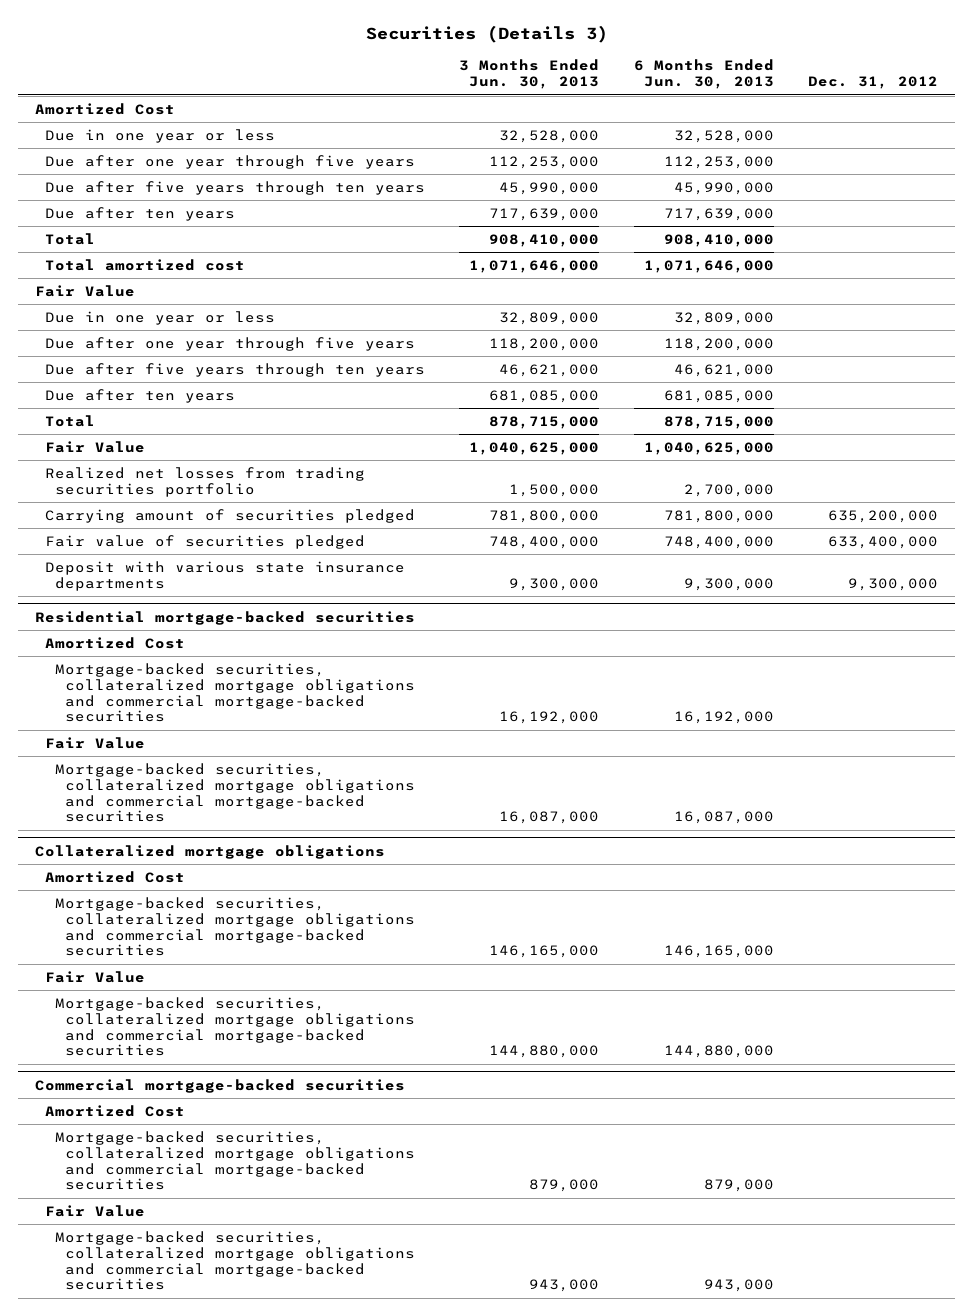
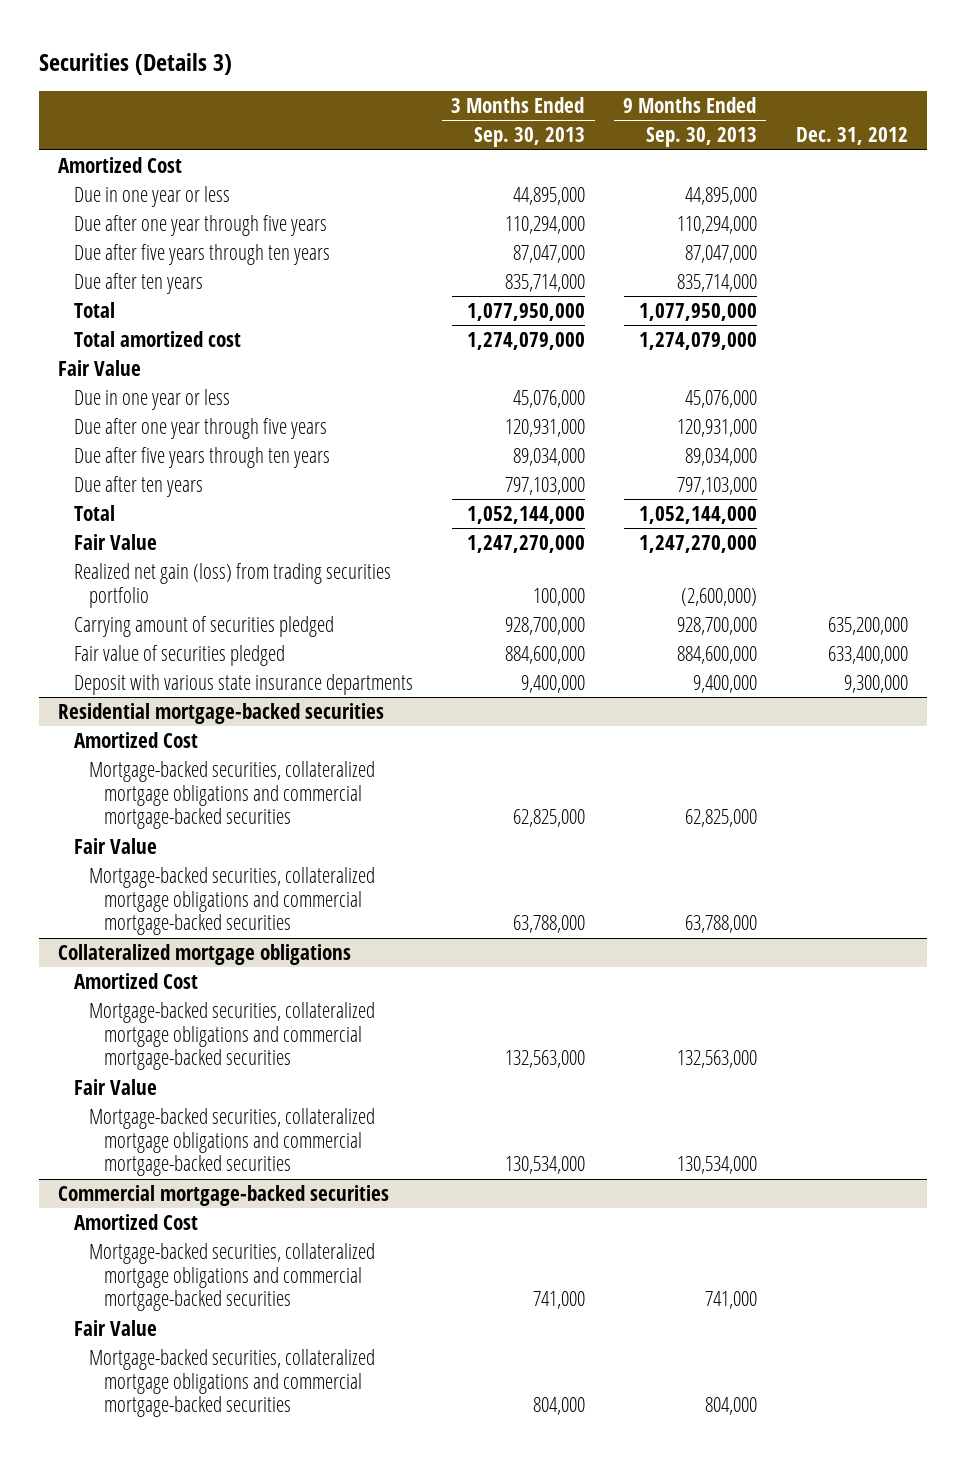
- | 3 Months Ended Jun. 30, 2013 | 6 Months Ended Jun. 30, 2013 | Dec. 31, 2012
+ | 3 Months Ended Sep. 30, 2013 | 9 Months Ended Sep. 30, 2013 | Dec. 31, 2012
- Realized net losses from trading securities portfolio | 1,500,000 | 2,700,000 |
+ Realized net gain (loss) from trading securities portfolio | 100,000 | (2,600,000) |

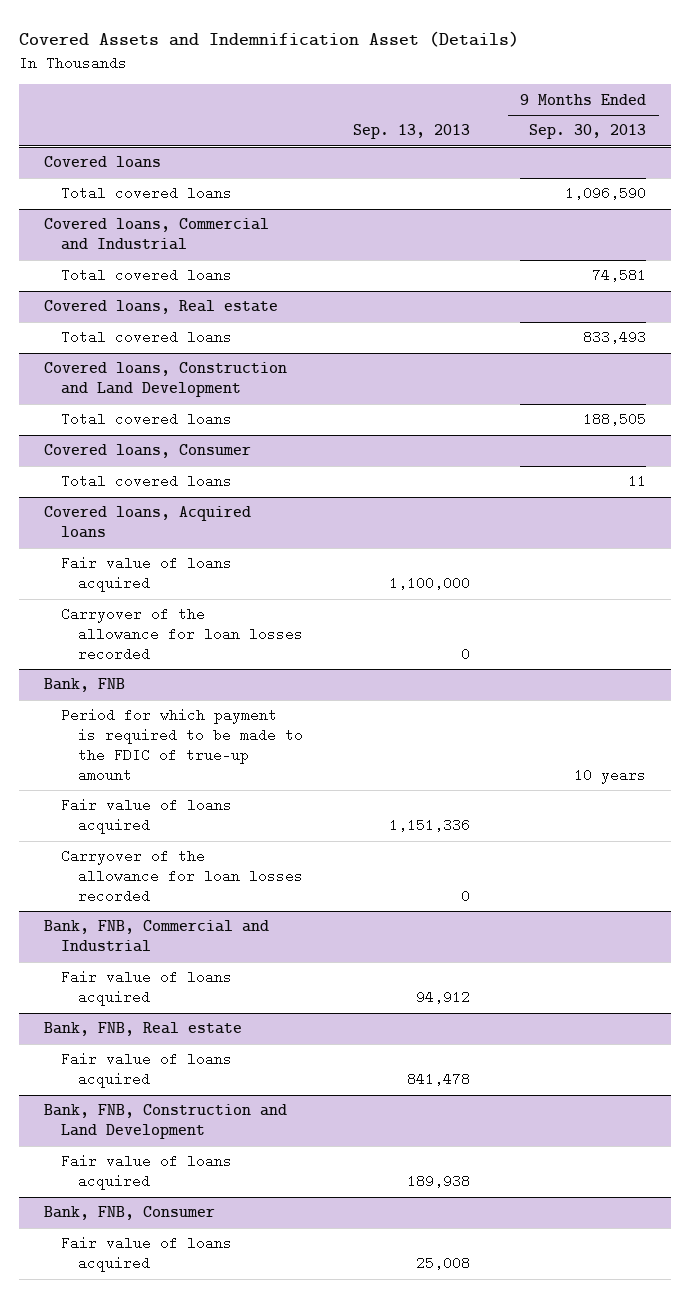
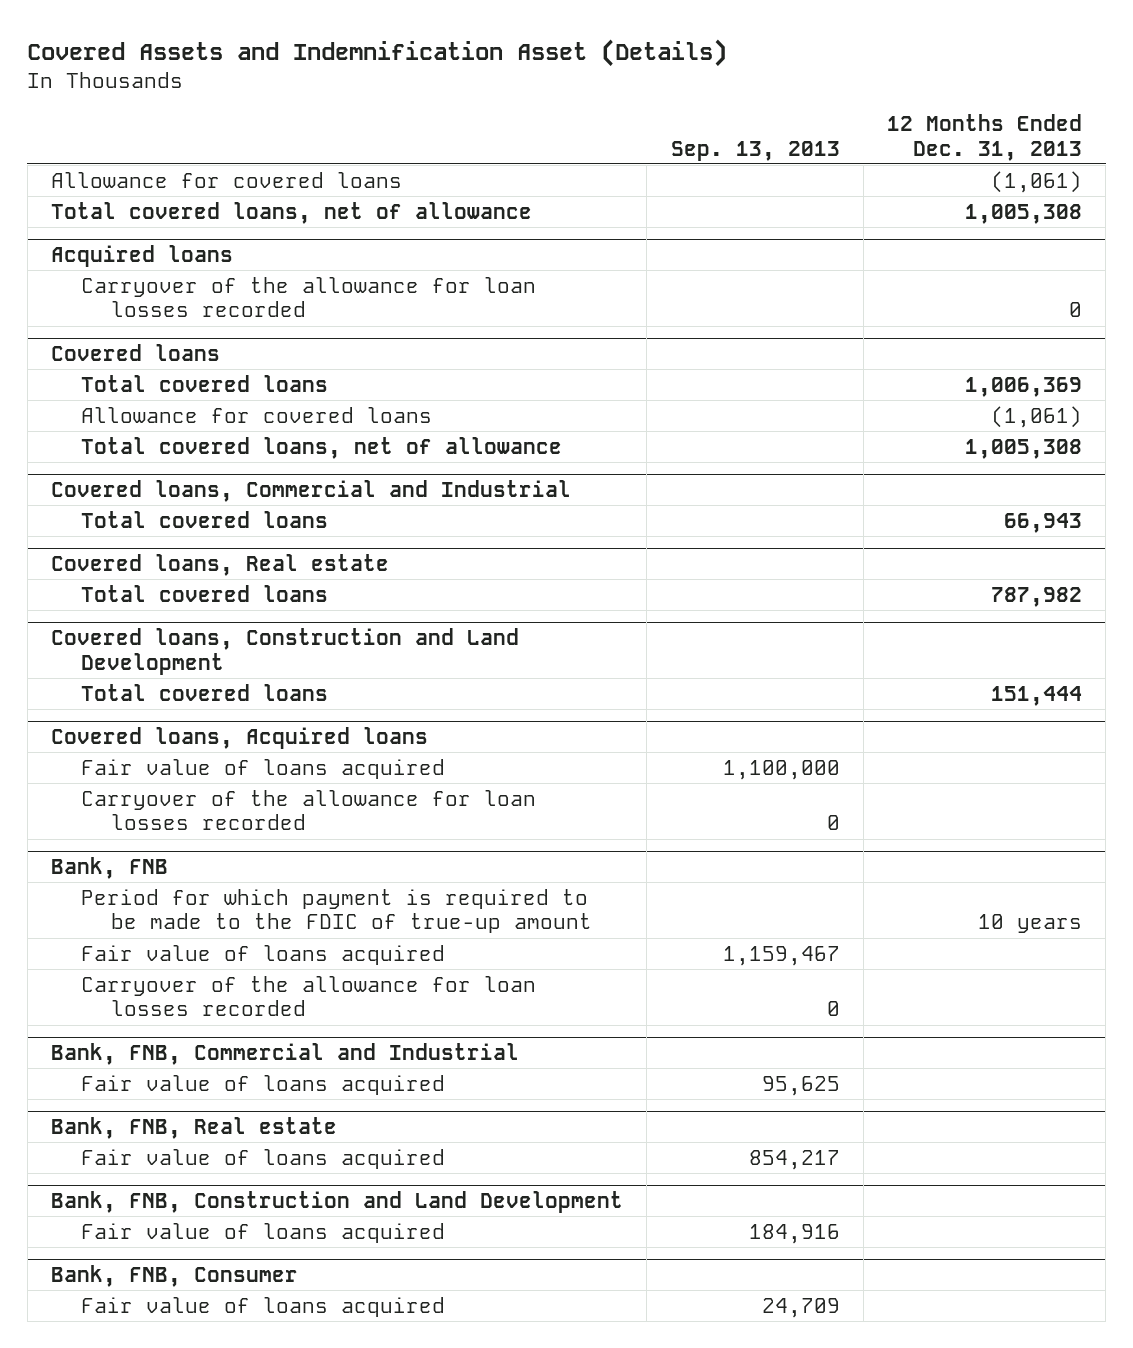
- | Sep. 13, 2013 | 9 Months Ended Sep. 30, 2013
+ | Sep. 13, 2013 | 12 Months Ended Dec. 31, 2013
+ Allowance for covered loans | | (1,061)
+ Total covered loans, net of allowance | | 1,005,308
+ Acquired loans
+ Carryover of the allowance for loan losses recorded | | 0
@ Covered loans
+ Allowance for covered loans | | (1,061)
+ Total covered loans, net of allowance | | 1,005,308
- Covered loans, Consumer
- Total covered loans | | 11
@ Bank, FNB
- Fair value of loans acquired | 1,151,336 |
+ Fair value of loans acquired | 1,159,467 |
@ Bank, FNB, Commercial and Industrial
- Fair value of loans acquired | 94,912 |
+ Fair value of loans acquired | 95,625 |
@ Bank, FNB, Real estate
- Fair value of loans acquired | 841,478 |
+ Fair value of loans acquired | 854,217 |
@ Bank, FNB, Construction and Land Development
- Fair value of loans acquired | 189,938 |
+ Fair value of loans acquired | 184,916 |
@ Bank, FNB, Consumer
- Fair value of loans acquired | 25,008 |
+ Fair value of loans acquired | 24,709 |

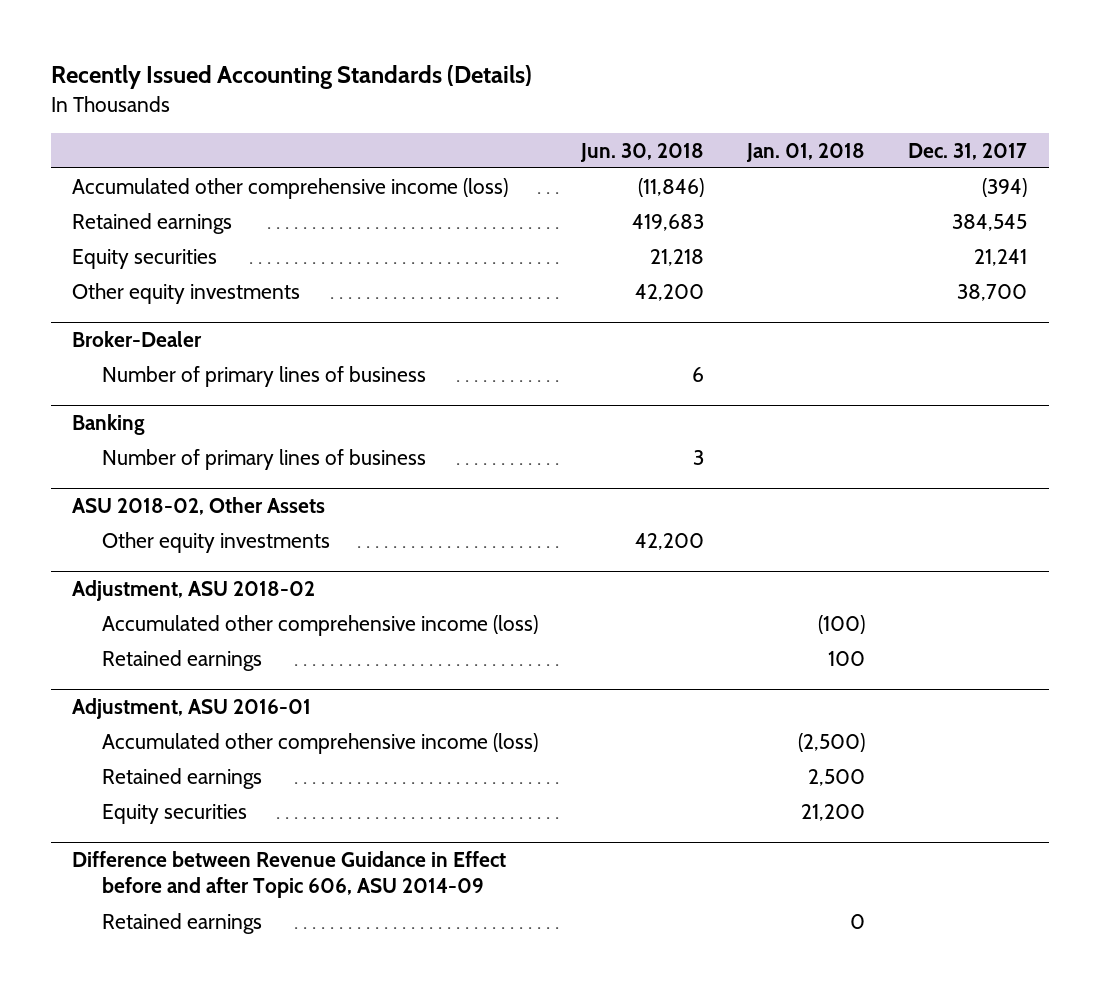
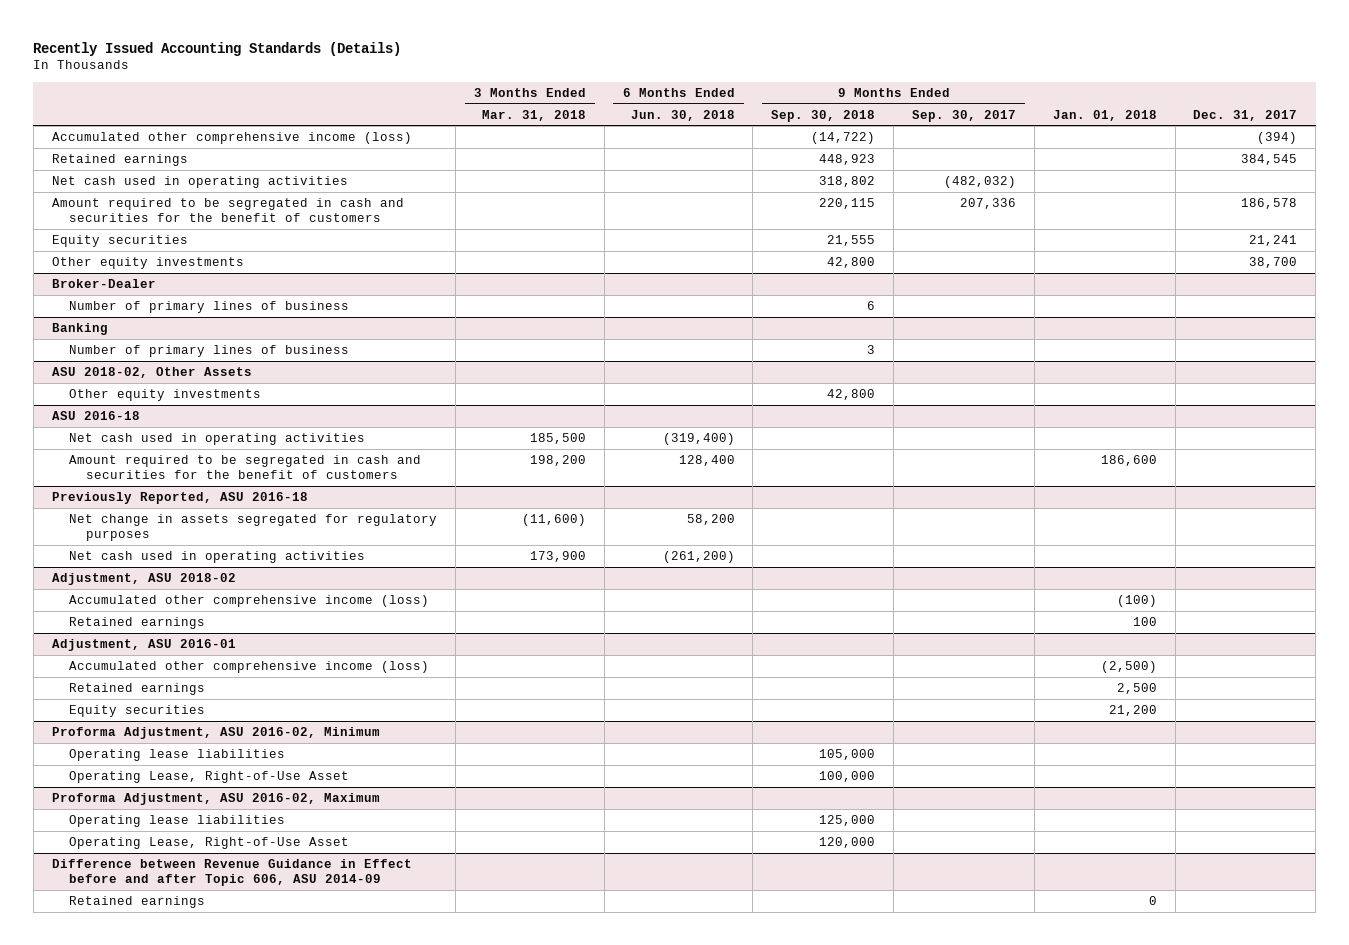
- | Jun. 30, 2018 | Jan. 01, 2018 | Dec. 31, 2017
+ | 3 Months Ended Mar. 31, 2018 | 6 Months Ended Jun. 30, 2018 | 9 Months Ended Sep. 30, 2018 | 9 Months Ended Sep. 30, 2017 | Jan. 01, 2018 | Dec. 31, 2017
+ Net cash used in operating activities | | | 318,802 | (482,032) | |
+ Amount required to be segregated in cash and securities for the benefit of customers | | | 220,115 | 207,336 | | 186,578
+ ASU 2016-18
+ Net cash used in operating activities | 185,500 | (319,400) | | | |
+ Amount required to be segregated in cash and securities for the benefit of customers | 198,200 | 128,400 | | | 186,600 |
+ Previously Reported, ASU 2016-18
+ Net change in assets segregated for regulatory purposes | (11,600) | 58,200 | | | |
+ Net cash used in operating activities | 173,900 | (261,200) | | | |
+ Proforma Adjustment, ASU 2016-02, Minimum
+ Operating lease liabilities | | | 105,000 | | |
+ Operating Lease, Right-of-Use Asset | | | 100,000 | | |
+ Proforma Adjustment, ASU 2016-02, Maximum
+ Operating lease liabilities | | | 125,000 | | |
+ Operating Lease, Right-of-Use Asset | | | 120,000 | | |

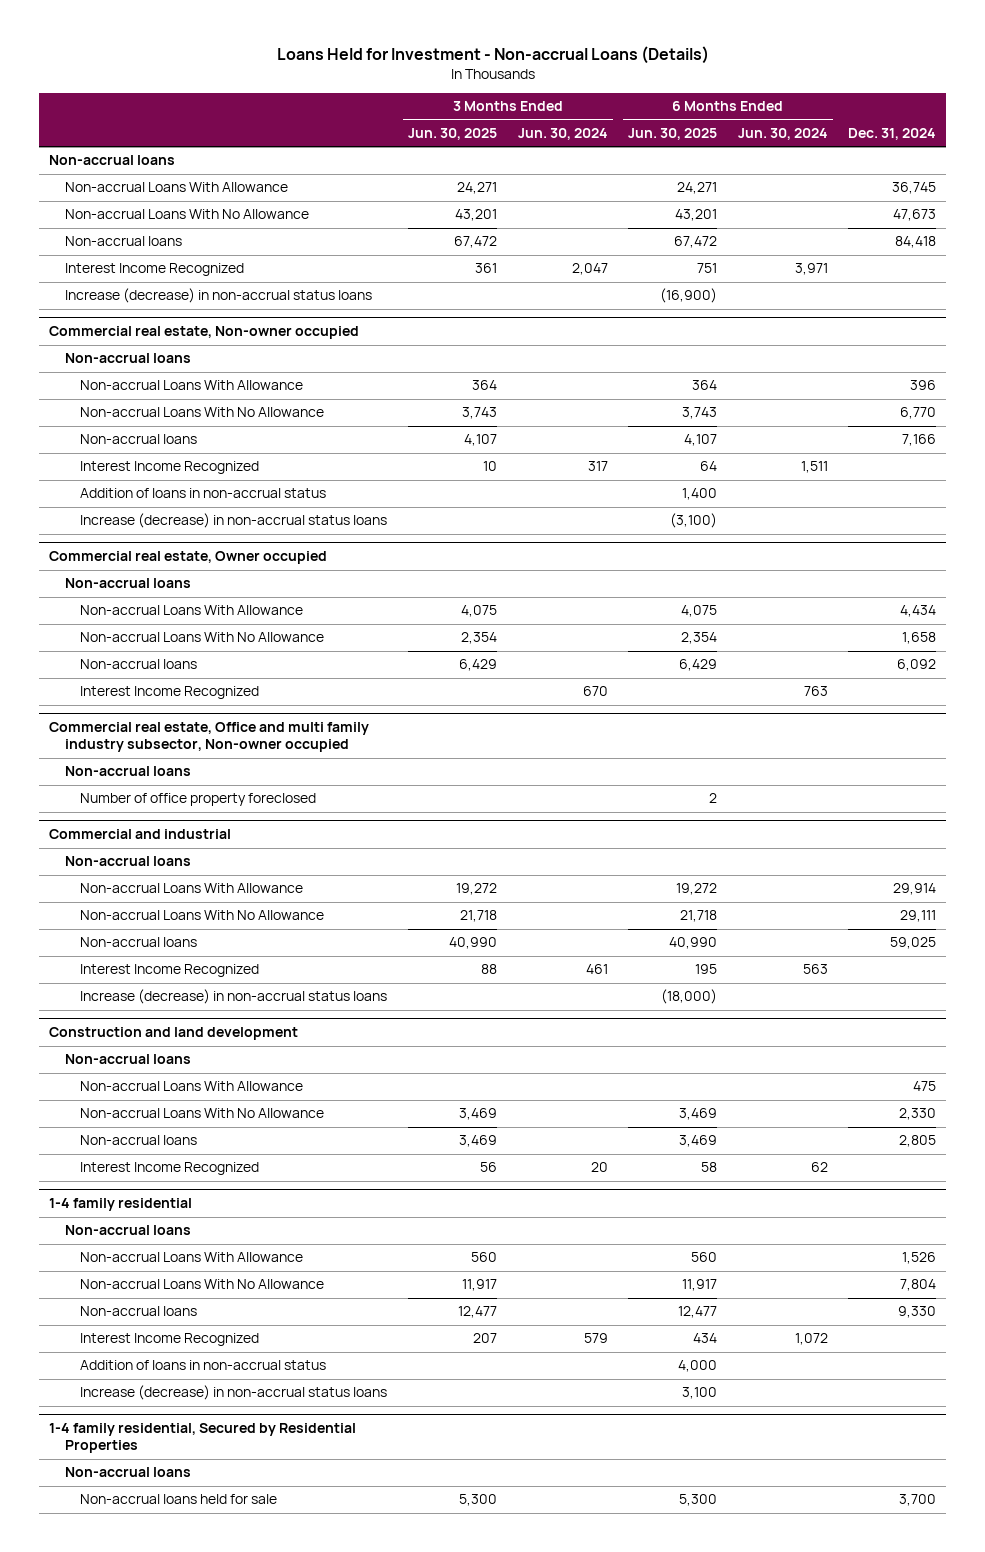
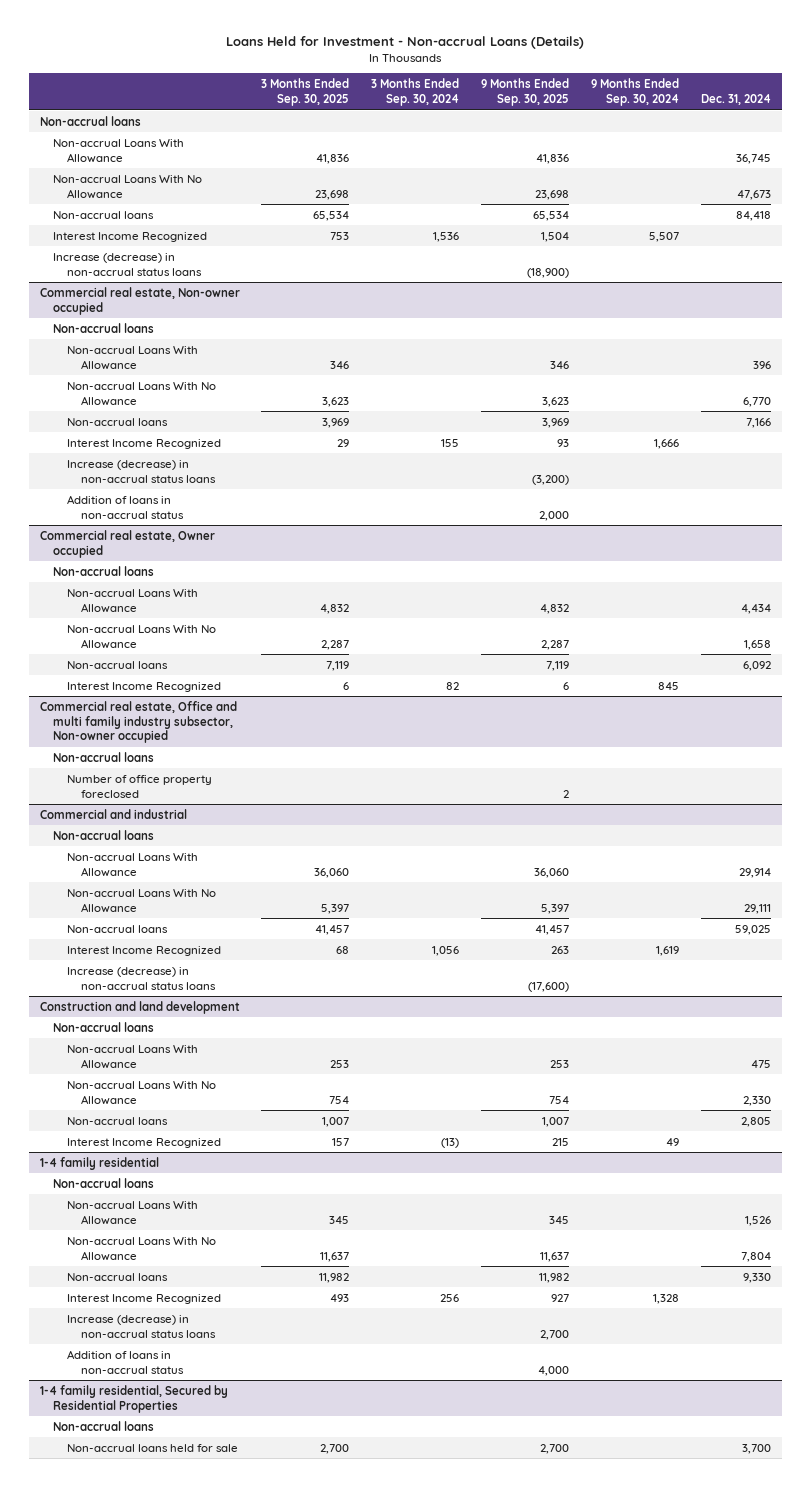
- | 3 Months Ended Jun. 30, 2025 | 3 Months Ended Jun. 30, 2024 | 6 Months Ended Jun. 30, 2025 | 6 Months Ended Jun. 30, 2024 | Dec. 31, 2024
+ | 3 Months Ended Sep. 30, 2025 | 3 Months Ended Sep. 30, 2024 | 9 Months Ended Sep. 30, 2025 | 9 Months Ended Sep. 30, 2024 | Dec. 31, 2024
@ Commercial real estate, Non-owner occupied
moved down: Addition of loans in non-accrual status | | | 2,000 | |
@ 1-4 family residential
moved down: Addition of loans in non-accrual status | | | 4,000 | |

